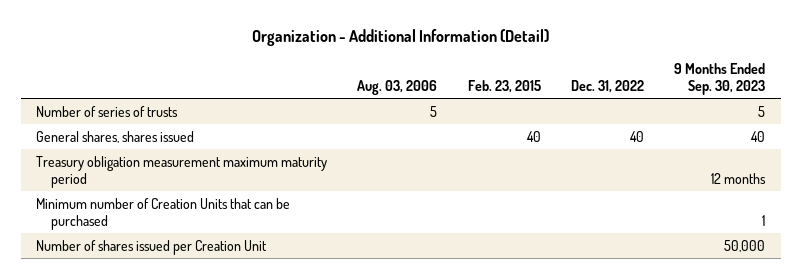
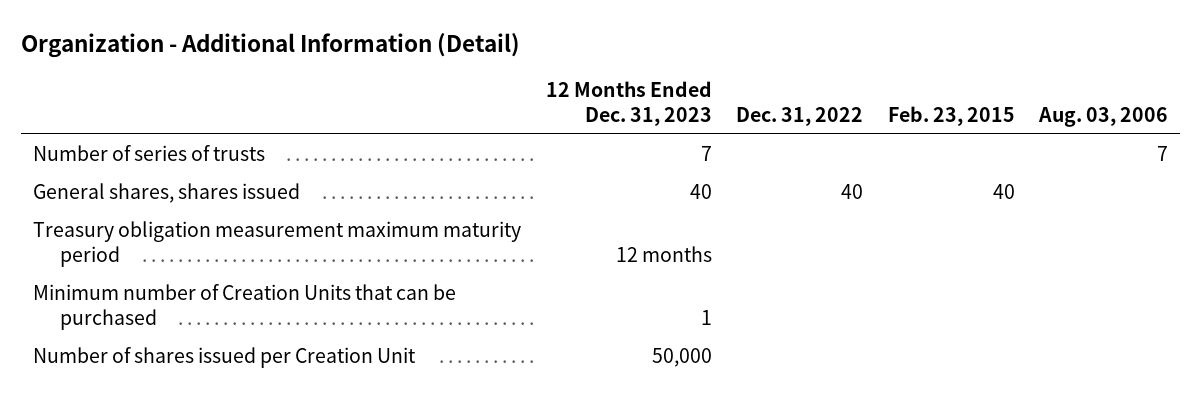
- | Aug. 03, 2006 | Feb. 23, 2015 | Dec. 31, 2022 | 9 Months Ended Sep. 30, 2023
+ | 12 Months Ended Dec. 31, 2023 | Dec. 31, 2022 | Feb. 23, 2015 | Aug. 03, 2006
- Number of series of trusts | 5 | | | 5
+ Number of series of trusts | 7 | | | 7

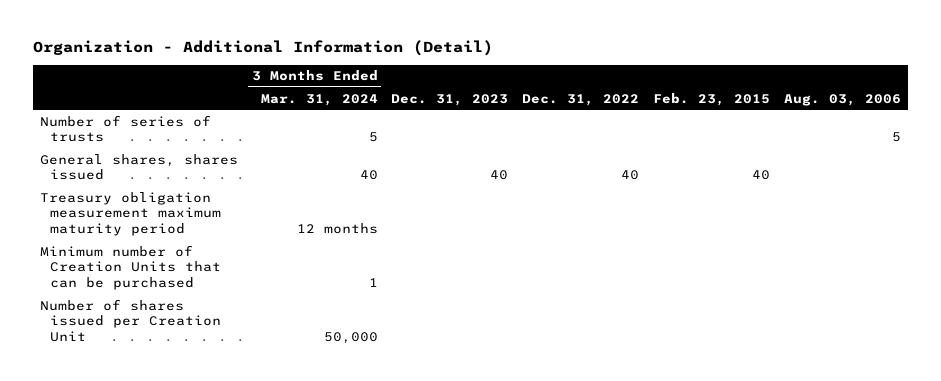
- | 12 Months Ended Dec. 31, 2023 | Dec. 31, 2022 | Feb. 23, 2015 | Aug. 03, 2006
+ | 3 Months Ended Mar. 31, 2024 | Dec. 31, 2023 | Dec. 31, 2022 | Feb. 23, 2015 | Aug. 03, 2006
- Number of series of trusts | 7 | | | 7
+ Number of series of trusts | 5 | | | | 5

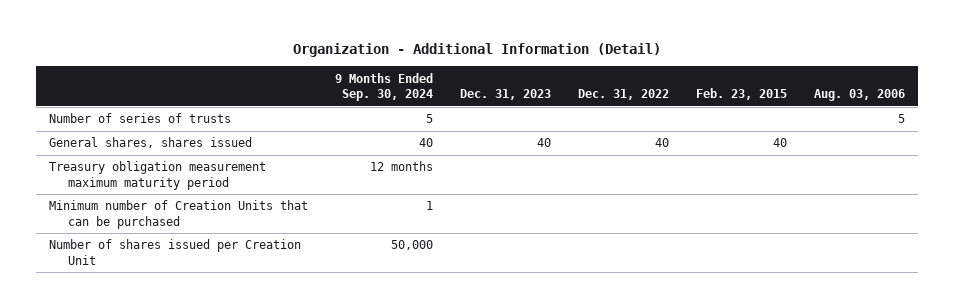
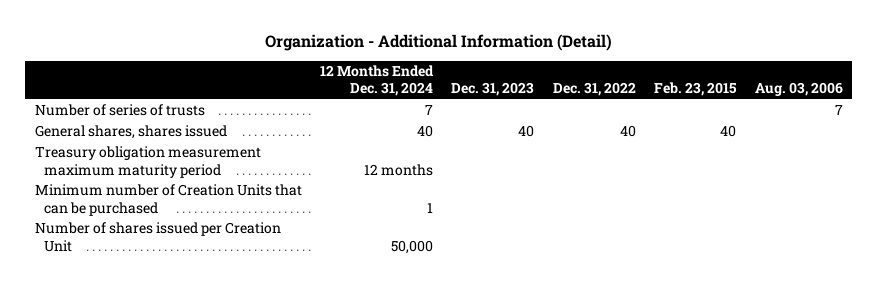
- | 9 Months Ended Sep. 30, 2024 | Dec. 31, 2023 | Dec. 31, 2022 | Feb. 23, 2015 | Aug. 03, 2006
+ | 12 Months Ended Dec. 31, 2024 | Dec. 31, 2023 | Dec. 31, 2022 | Feb. 23, 2015 | Aug. 03, 2006
- Number of series of trusts | 5 | | | | 5
+ Number of series of trusts | 7 | | | | 7

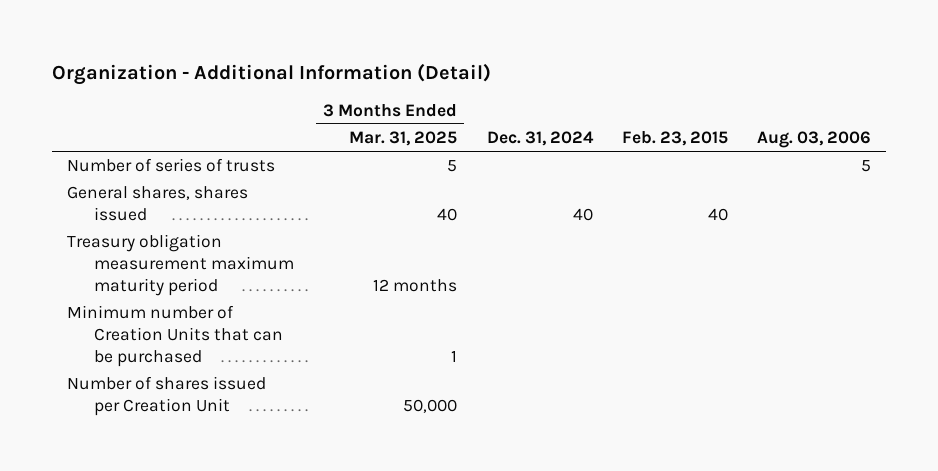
- | 12 Months Ended Dec. 31, 2024 | Dec. 31, 2023 | Dec. 31, 2022 | Feb. 23, 2015 | Aug. 03, 2006
+ | 3 Months Ended Mar. 31, 2025 | Dec. 31, 2024 | Feb. 23, 2015 | Aug. 03, 2006
- Number of series of trusts | 7 | | | | 7
+ Number of series of trusts | 5 | | | 5

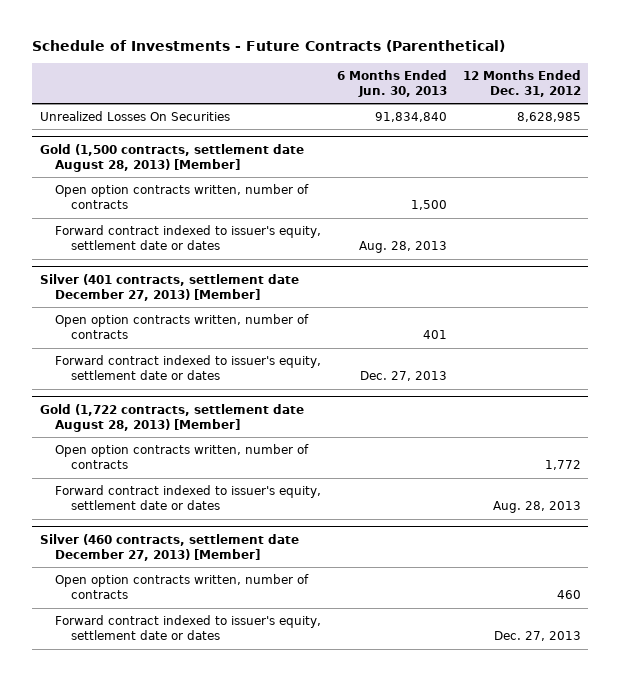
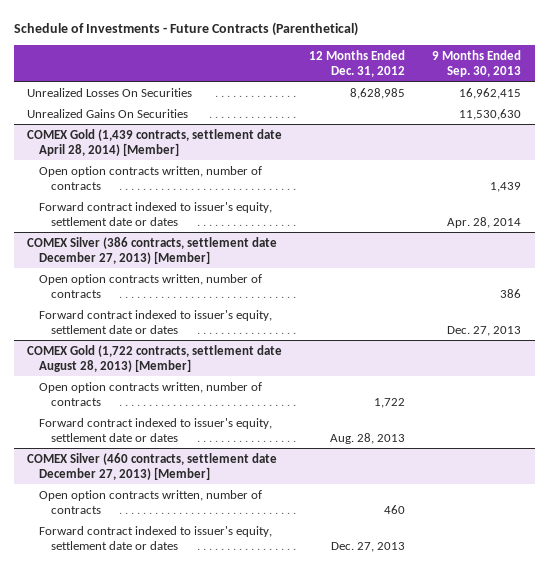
- | 6 Months Ended Jun. 30, 2013 | 12 Months Ended Dec. 31, 2012
+ | 12 Months Ended Dec. 31, 2012 | 9 Months Ended Sep. 30, 2013
- Gold (1,500 contracts, settlement date August 28, 2013) [Member]
- Open option contracts written, number of contracts | 1,500 |
- Forward contract indexed to issuer's equity, settlement date or dates | Aug. 28, 2013 |
- Silver (401 contracts, settlement date December 27, 2013) [Member]
+ Unrealized Gains On Securities | | 11,530,630
+ COMEX Gold (1,439 contracts, settlement date April 28, 2014) [Member]
+ Open option contracts written, number of contracts | | 1,439
+ Forward contract indexed to issuer's equity, settlement date or dates | | Apr. 28, 2014
+ COMEX Silver (386 contracts, settlement date December 27, 2013) [Member]
- Gold (1,722 contracts, settlement date August 28, 2013) [Member]
- Open option contracts written, number of contracts | | 1,772
+ COMEX Gold (1,722 contracts, settlement date August 28, 2013) [Member]
+ Open option contracts written, number of contracts | 1,722 |
- Silver (460 contracts, settlement date December 27, 2013) [Member]
+ COMEX Silver (460 contracts, settlement date December 27, 2013) [Member]

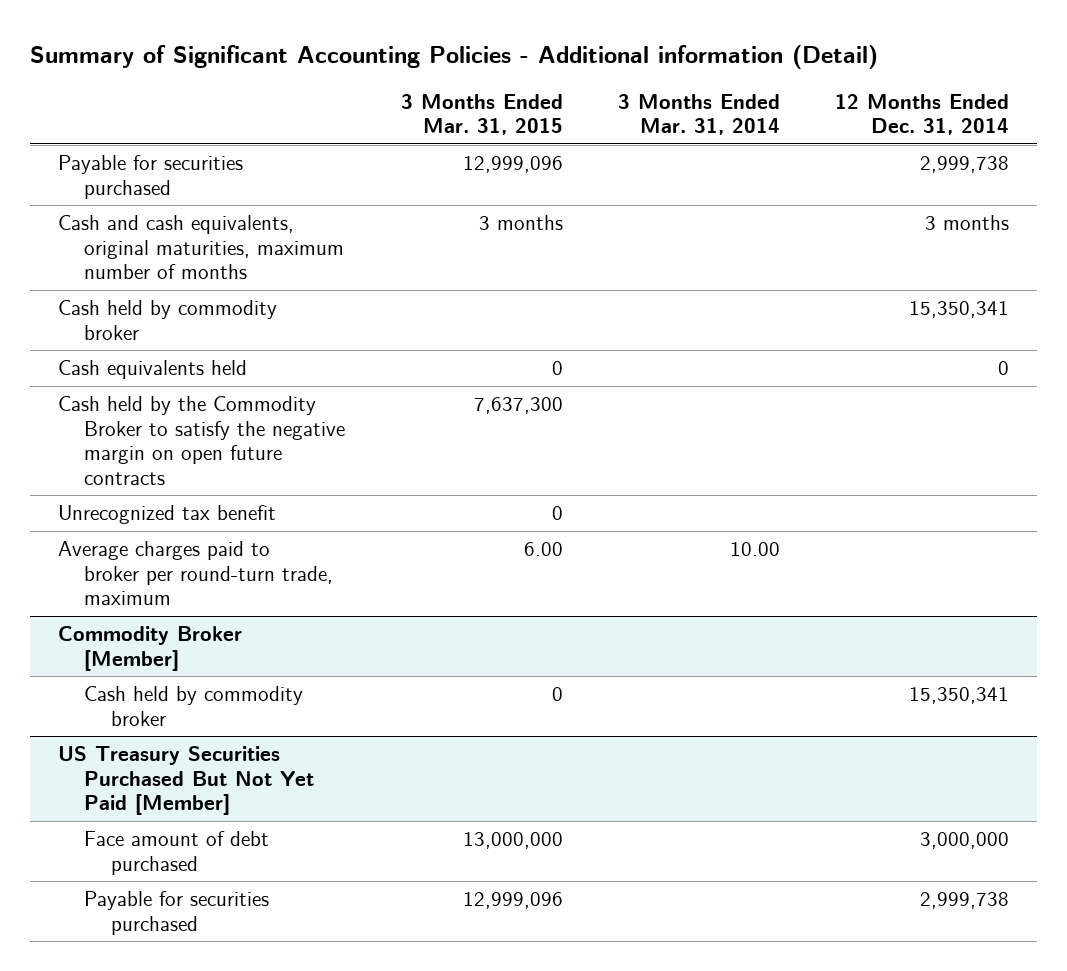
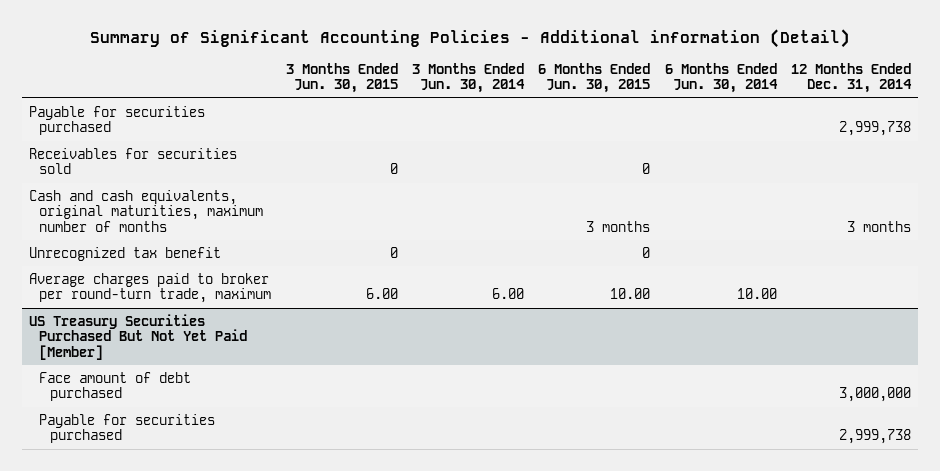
- | 3 Months Ended Mar. 31, 2015 | 3 Months Ended Mar. 31, 2014 | 12 Months Ended Dec. 31, 2014
+ | 3 Months Ended Jun. 30, 2015 | 3 Months Ended Jun. 30, 2014 | 6 Months Ended Jun. 30, 2015 | 6 Months Ended Jun. 30, 2014 | 12 Months Ended Dec. 31, 2014
+ Receivables for securities sold | 0 | | 0 | |
- Cash held by commodity broker | | | 15,350,341
- Cash equivalents held | 0 | | 0
- Cash held by the Commodity Broker to satisfy the negative margin on open future contracts | 7,637,300 | |
- Commodity Broker [Member]
- Cash held by commodity broker | 0 | | 15,350,341

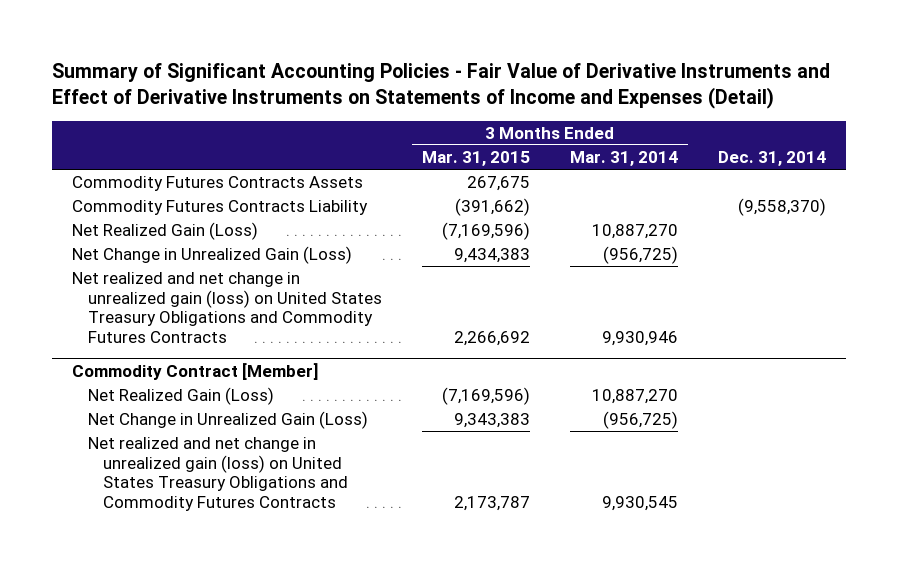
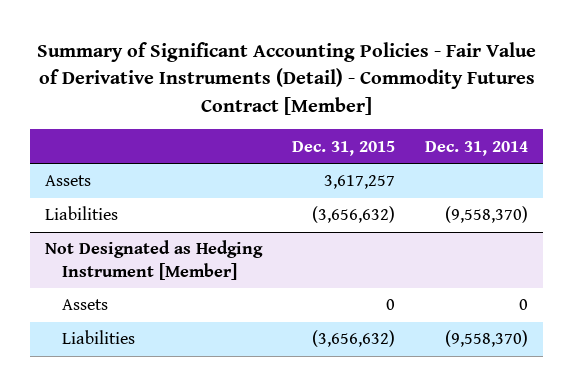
- Summary of Significant Accounting Policies - Fair Value of Derivative Instruments and Effect of Derivative Instruments on Statements of Income and Expenses (Detail)
+ Summary of Significant Accounting Policies - Fair Value of Derivative Instruments (Detail) - Commodity Futures Contract [Member]
- | 3 Months Ended Mar. 31, 2015 | 3 Months Ended Mar. 31, 2014 | Dec. 31, 2014
+ | Dec. 31, 2015 | Dec. 31, 2014
- Commodity Futures Contracts Assets | 267,675 | |
- Commodity Futures Contracts Liability | (391,662) | | (9,558,370)
- Net Realized Gain (Loss) | (7,169,596) | 10,887,270 |
- Net Change in Unrealized Gain (Loss) | 9,434,383 | (956,725) |
- Net realized and net change in unrealized gain (loss) on United States Treasury Obligations and Commodity Futures Contracts | 2,266,692 | 9,930,946 |
- Commodity Contract [Member]
- Net Realized Gain (Loss) | (7,169,596) | 10,887,270 |
- Net Change in Unrealized Gain (Loss) | 9,343,383 | (956,725) |
- Net realized and net change in unrealized gain (loss) on United States Treasury Obligations and Commodity Futures Contracts | 2,173,787 | 9,930,545 |
+ Assets | 3,617,257 |
+ Liabilities | (3,656,632) | (9,558,370)
+ Not Designated as Hedging Instrument [Member]
+ Assets | 0 | 0
+ Liabilities | (3,656,632) | (9,558,370)

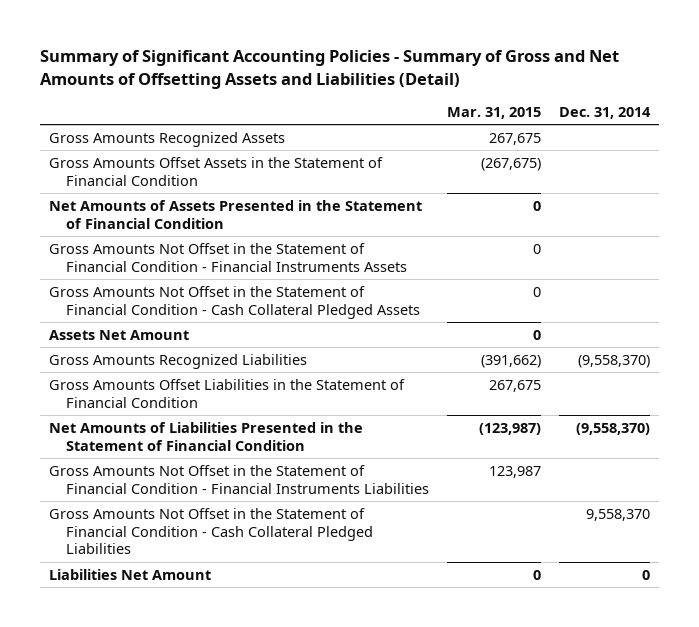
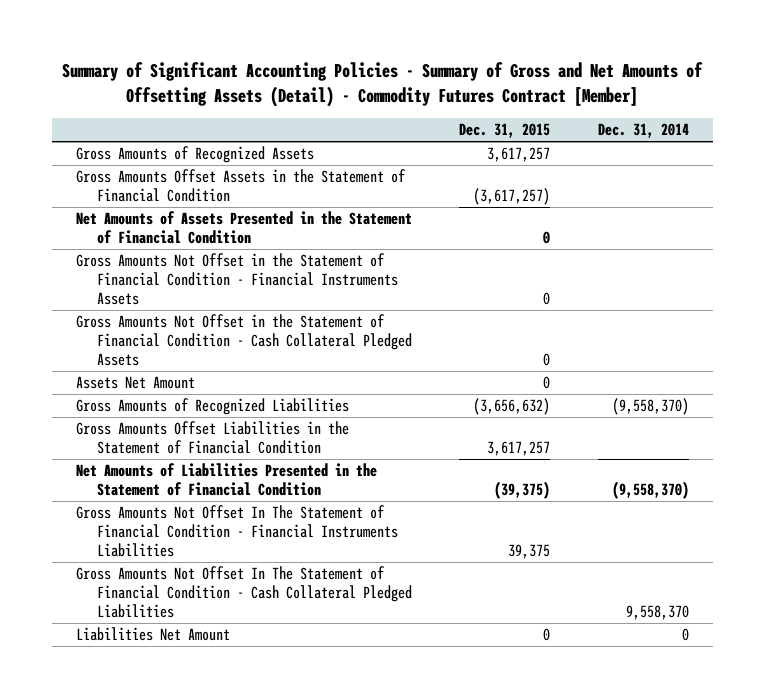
- Summary of Significant Accounting Policies - Summary of Gross and Net Amounts of Offsetting Assets and Liabilities (Detail)
+ Summary of Significant Accounting Policies - Summary of Gross and Net Amounts of Offsetting Assets (Detail) - Commodity Futures Contract [Member]
- | Mar. 31, 2015 | Dec. 31, 2014
+ | Dec. 31, 2015 | Dec. 31, 2014
- Gross Amounts Recognized Assets | 267,675 |
+ Gross Amounts of Recognized Assets | 3,617,257 |
- Gross Amounts Recognized Liabilities | (391,662) | (9,558,370)
+ Gross Amounts of Recognized Liabilities | (3,656,632) | (9,558,370)
- Gross Amounts Not Offset in the Statement of Financial Condition - Financial Instruments Liabilities | 123,987 |
- Gross Amounts Not Offset in the Statement of Financial Condition - Cash Collateral Pledged Liabilities | | 9,558,370
+ Gross Amounts Not Offset In The Statement of Financial Condition - Financial Instruments Liabilities | 39,375 |
+ Gross Amounts Not Offset In The Statement of Financial Condition - Cash Collateral Pledged Liabilities | | 9,558,370

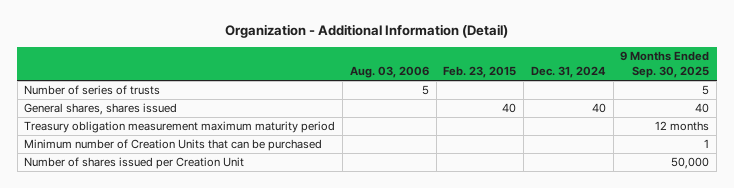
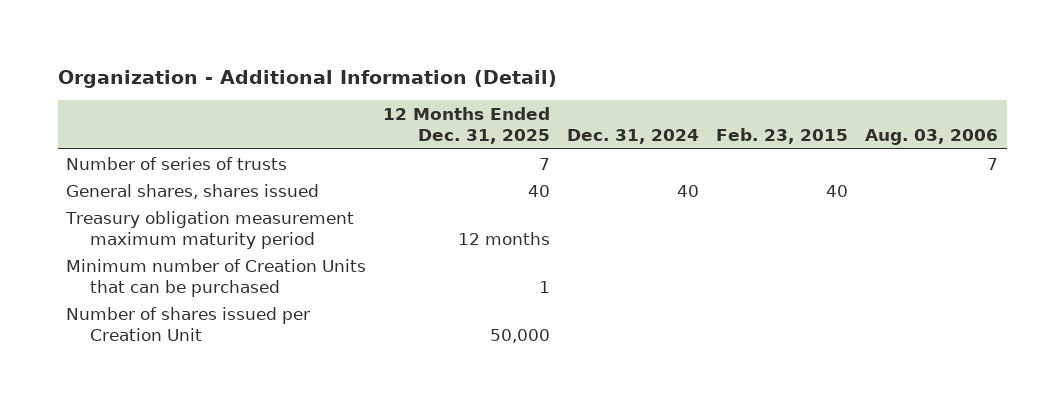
- | Aug. 03, 2006 | Feb. 23, 2015 | Dec. 31, 2024 | 9 Months Ended Sep. 30, 2025
+ | 12 Months Ended Dec. 31, 2025 | Dec. 31, 2024 | Feb. 23, 2015 | Aug. 03, 2006
- Number of series of trusts | 5 | | | 5
+ Number of series of trusts | 7 | | | 7

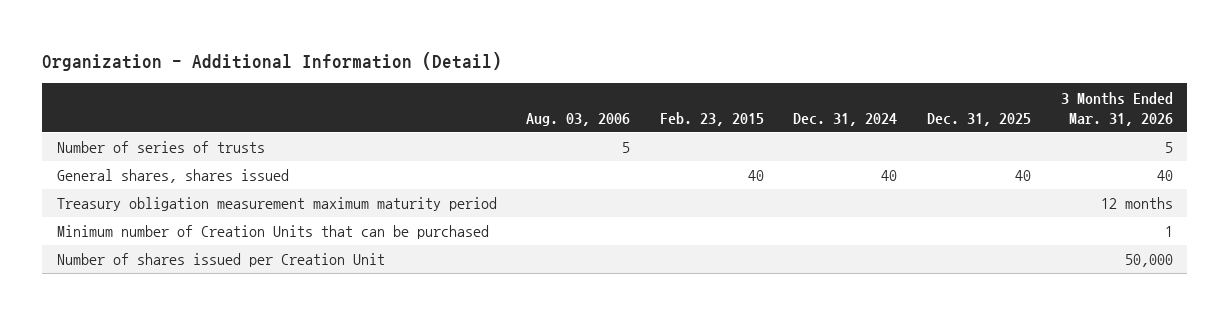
- | 12 Months Ended Dec. 31, 2025 | Dec. 31, 2024 | Feb. 23, 2015 | Aug. 03, 2006
+ | Aug. 03, 2006 | Feb. 23, 2015 | Dec. 31, 2024 | Dec. 31, 2025 | 3 Months Ended Mar. 31, 2026
- Number of series of trusts | 7 | | | 7
+ Number of series of trusts | 5 | | | | 5

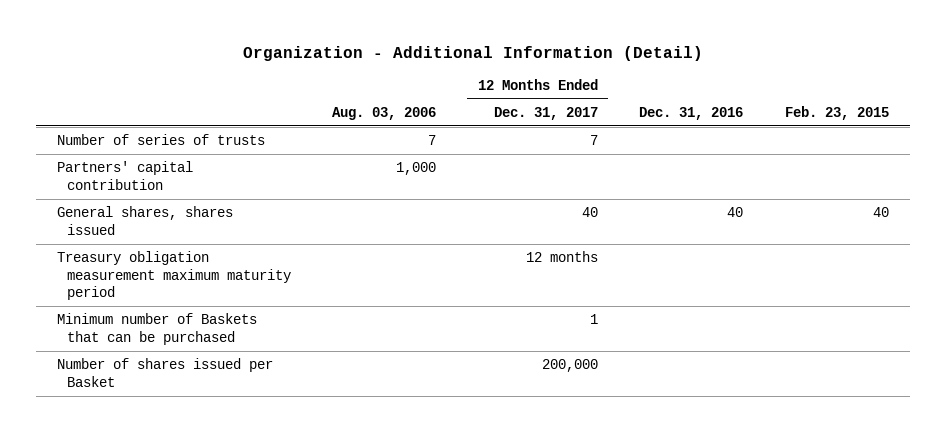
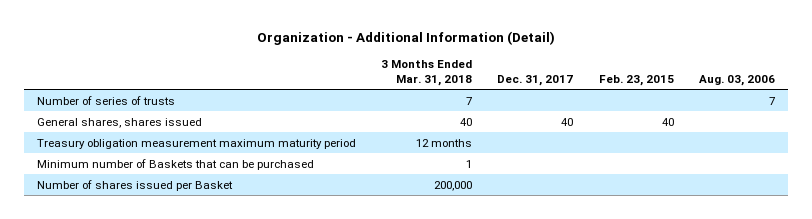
- | Aug. 03, 2006 | 12 Months Ended Dec. 31, 2017 | Dec. 31, 2016 | Feb. 23, 2015
+ | 3 Months Ended Mar. 31, 2018 | Dec. 31, 2017 | Feb. 23, 2015 | Aug. 03, 2006
- Partners' capital contribution | 1,000 | | |

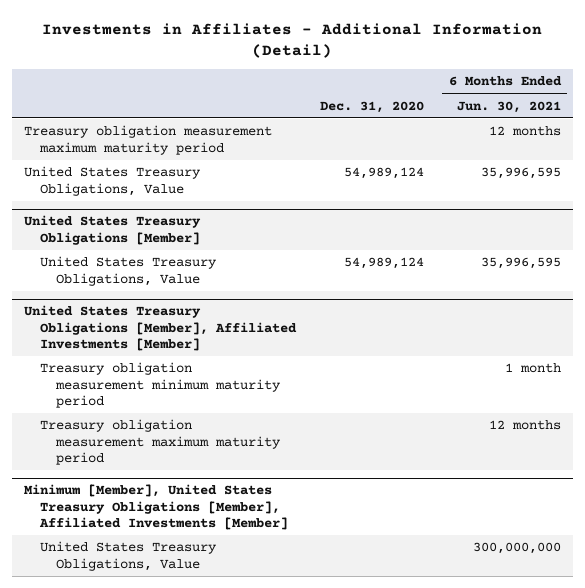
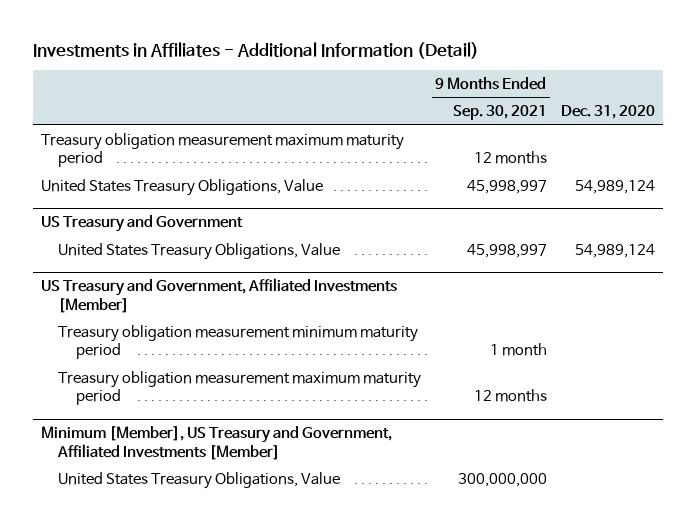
- | Dec. 31, 2020 | 6 Months Ended Jun. 30, 2021
+ | 9 Months Ended Sep. 30, 2021 | Dec. 31, 2020
- United States Treasury Obligations [Member]
+ US Treasury and Government
- United States Treasury Obligations [Member], Affiliated Investments [Member]
- Treasury obligation measurement minimum maturity period | | 1 month
- Treasury obligation measurement maximum maturity period | | 12 months
- Minimum [Member], United States Treasury Obligations [Member], Affiliated Investments [Member]
- United States Treasury Obligations, Value | | 300,000,000
+ US Treasury and Government, Affiliated Investments [Member]
+ Treasury obligation measurement minimum maturity period | 1 month |
+ Treasury obligation measurement maximum maturity period | 12 months |
+ Minimum [Member], US Treasury and Government, Affiliated Investments [Member]
+ United States Treasury Obligations, Value | 300,000,000 |

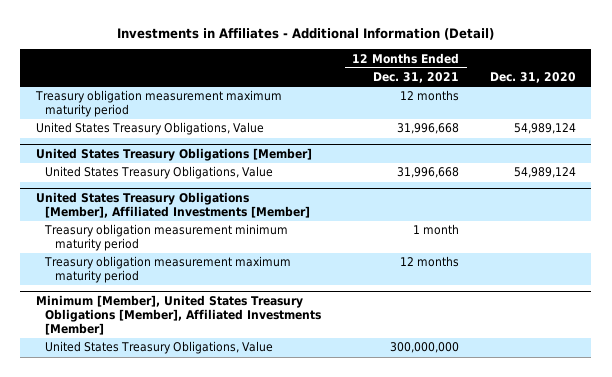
- | 9 Months Ended Sep. 30, 2021 | Dec. 31, 2020
+ | 12 Months Ended Dec. 31, 2021 | Dec. 31, 2020
- US Treasury and Government
+ United States Treasury Obligations [Member]
- US Treasury and Government, Affiliated Investments [Member]
- Treasury obligation measurement minimum maturity period | 1 month |
- Treasury obligation measurement maximum maturity period | 12 months |
- Minimum [Member], US Treasury and Government, Affiliated Investments [Member]
- United States Treasury Obligations, Value | 300,000,000 |
+ United States Treasury Obligations [Member], Affiliated Investments [Member]
+ Treasury obligation measurement minimum maturity period | 1 month |
+ Treasury obligation measurement maximum maturity period | 12 months |
+ Minimum [Member], United States Treasury Obligations [Member], Affiliated Investments [Member]
+ United States Treasury Obligations, Value | 300,000,000 |

